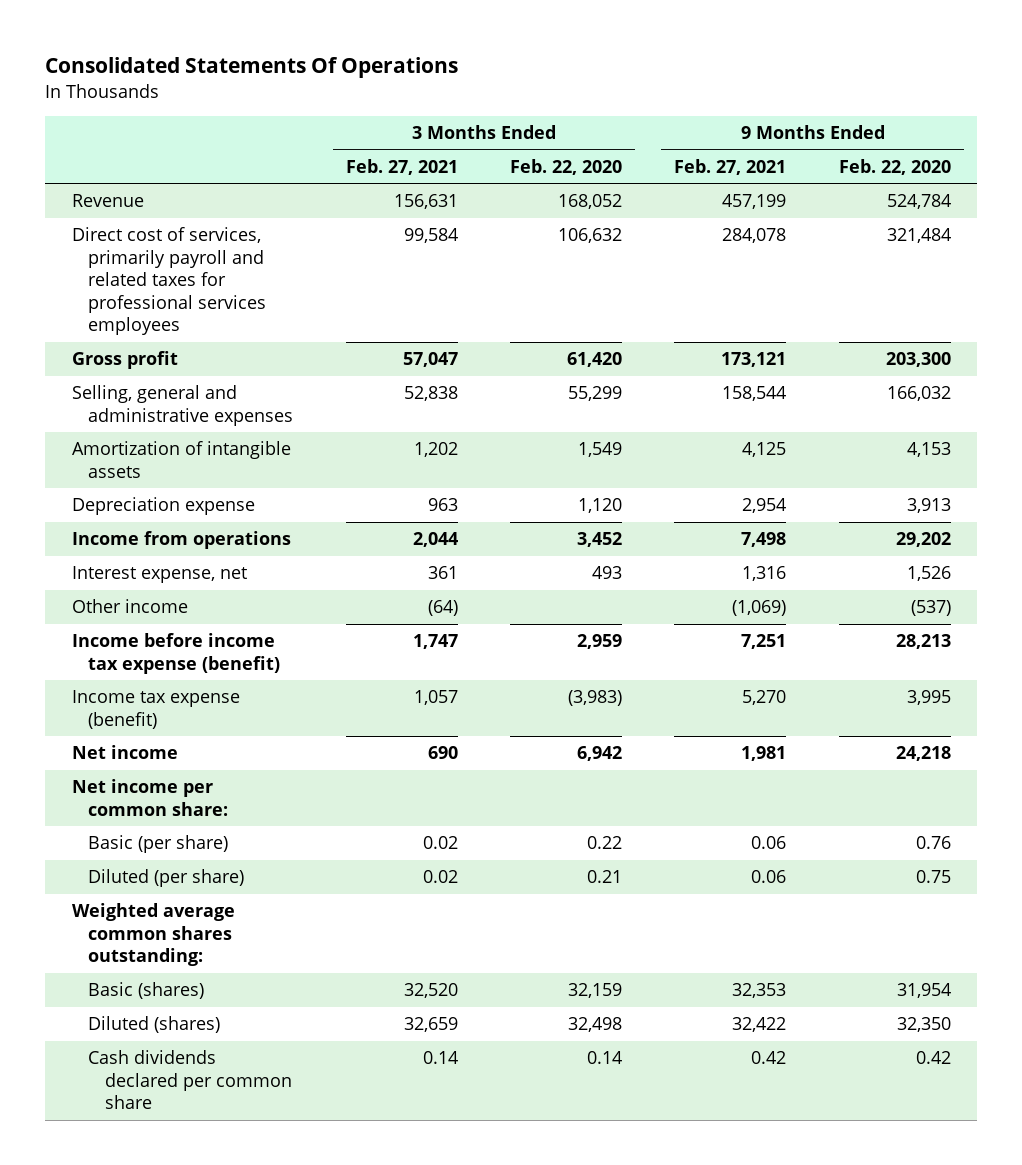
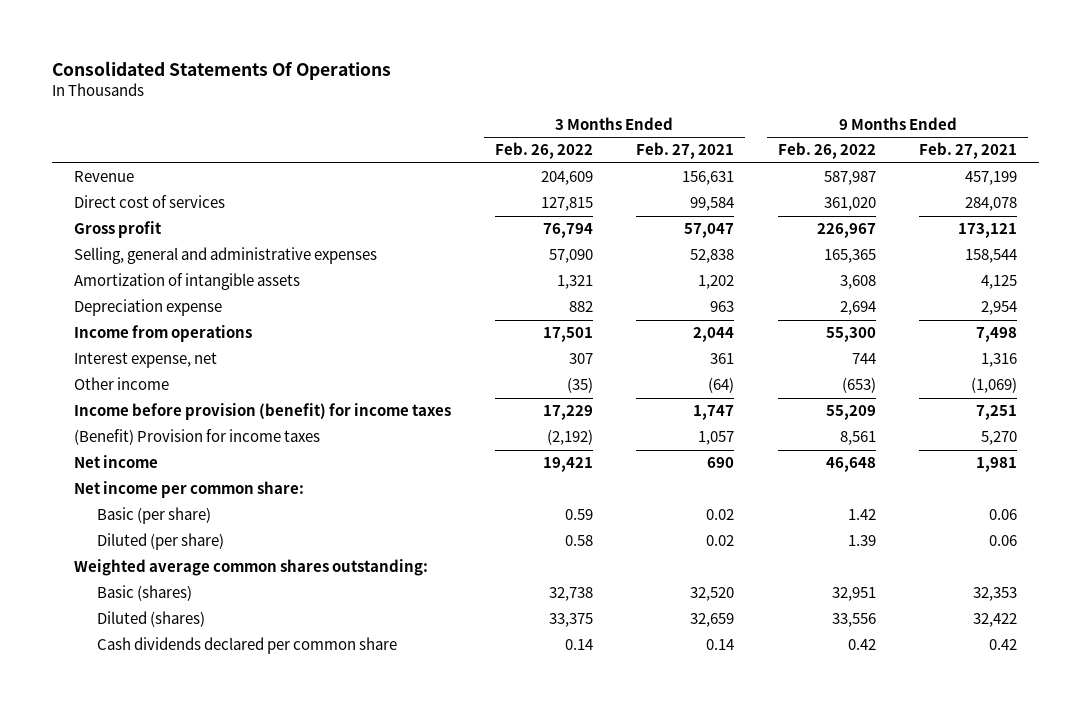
- | 3 Months Ended Feb. 27, 2021 | 3 Months Ended Feb. 22, 2020 | 9 Months Ended Feb. 27, 2021 | 9 Months Ended Feb. 22, 2020
+ | 3 Months Ended Feb. 26, 2022 | 3 Months Ended Feb. 27, 2021 | 9 Months Ended Feb. 26, 2022 | 9 Months Ended Feb. 27, 2021
- Direct cost of services, primarily payroll and related taxes for professional services employees | 99,584 | 106,632 | 284,078 | 321,484
+ Direct cost of services | 127,815 | 99,584 | 361,020 | 284,078
- Income before income tax expense (benefit) | 1,747 | 2,959 | 7,251 | 28,213
- Income tax expense (benefit) | 1,057 | (3,983) | 5,270 | 3,995
+ Income before provision (benefit) for income taxes | 17,229 | 1,747 | 55,209 | 7,251
+ (Benefit) Provision for income taxes | (2,192) | 1,057 | 8,561 | 5,270

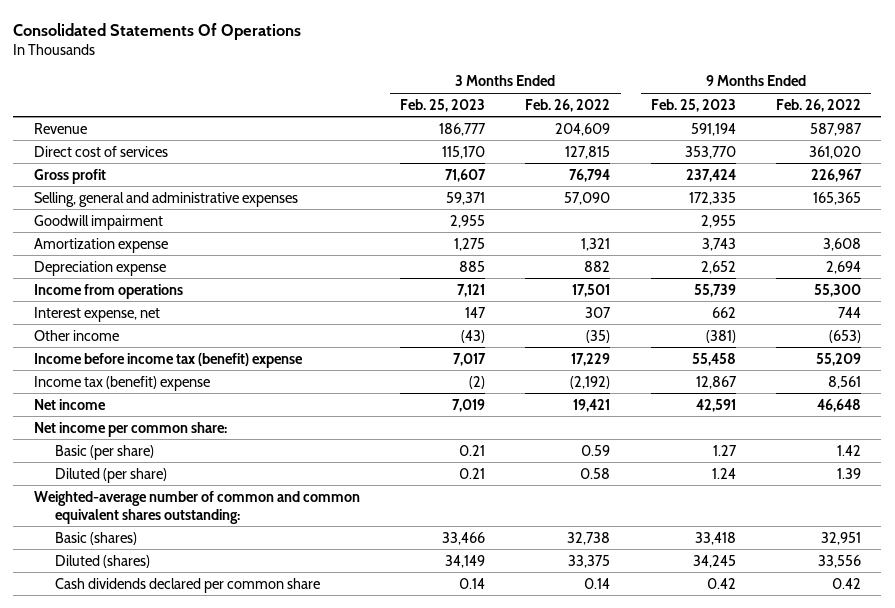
- | 3 Months Ended Feb. 26, 2022 | 3 Months Ended Feb. 27, 2021 | 9 Months Ended Feb. 26, 2022 | 9 Months Ended Feb. 27, 2021
+ | 3 Months Ended Feb. 25, 2023 | 3 Months Ended Feb. 26, 2022 | 9 Months Ended Feb. 25, 2023 | 9 Months Ended Feb. 26, 2022
- Amortization of intangible assets | 1,321 | 1,202 | 3,608 | 4,125
+ Goodwill impairment | 2,955 | | 2,955 |
+ Amortization expense | 1,275 | 1,321 | 3,743 | 3,608
- Income before provision (benefit) for income taxes | 17,229 | 1,747 | 55,209 | 7,251
- (Benefit) Provision for income taxes | (2,192) | 1,057 | 8,561 | 5,270
+ Income before income tax (benefit) expense | 7,017 | 17,229 | 55,458 | 55,209
+ Income tax (benefit) expense | (2) | (2,192) | 12,867 | 8,561
- Weighted average common shares outstanding:
+ Weighted-average number of common and common equivalent shares outstanding:

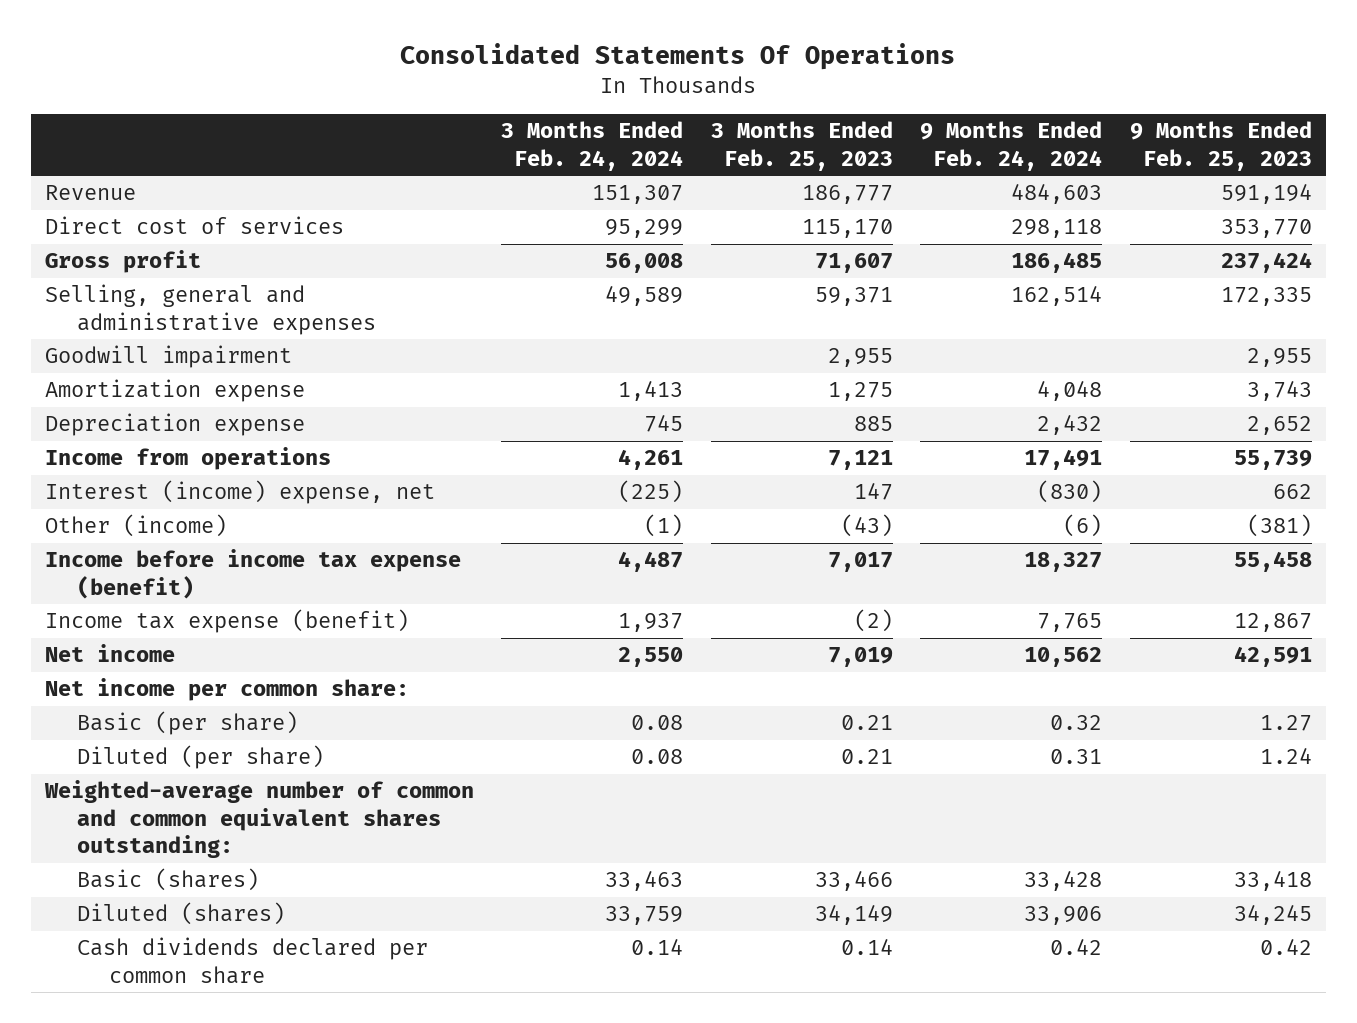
- | 3 Months Ended Feb. 25, 2023 | 3 Months Ended Feb. 26, 2022 | 9 Months Ended Feb. 25, 2023 | 9 Months Ended Feb. 26, 2022
+ | 3 Months Ended Feb. 24, 2024 | 3 Months Ended Feb. 25, 2023 | 9 Months Ended Feb. 24, 2024 | 9 Months Ended Feb. 25, 2023
- Interest expense, net | 147 | 307 | 662 | 744
- Other income | (43) | (35) | (381) | (653)
- Income before income tax (benefit) expense | 7,017 | 17,229 | 55,458 | 55,209
- Income tax (benefit) expense | (2) | (2,192) | 12,867 | 8,561
+ Interest (income) expense, net | (225) | 147 | (830) | 662
+ Other (income) | (1) | (43) | (6) | (381)
+ Income before income tax expense (benefit) | 4,487 | 7,017 | 18,327 | 55,458
+ Income tax expense (benefit) | 1,937 | (2) | 7,765 | 12,867

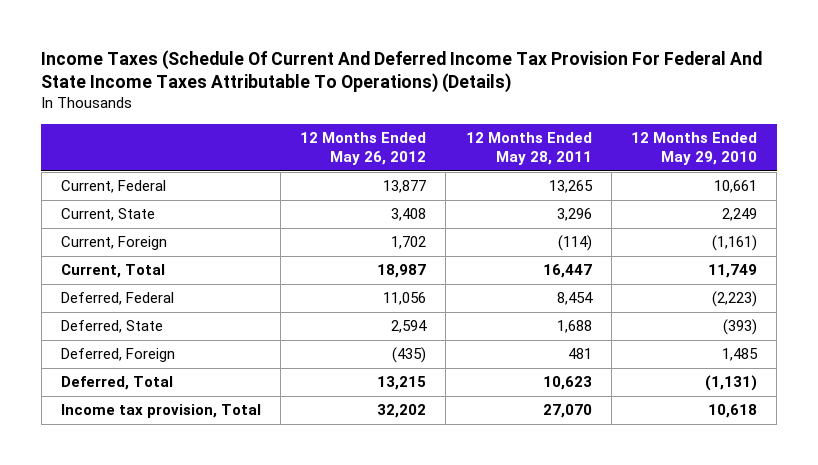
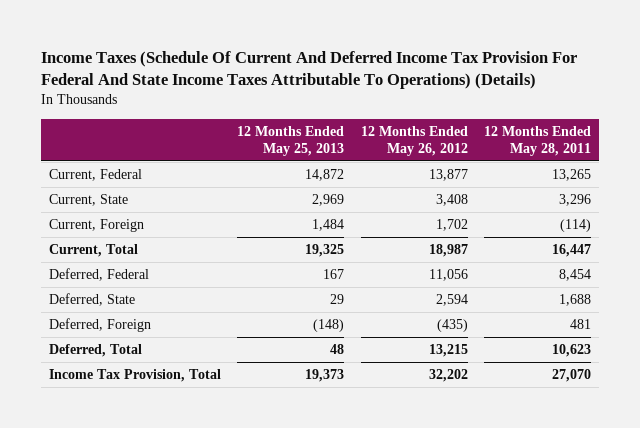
- | 12 Months Ended May 26, 2012 | 12 Months Ended May 28, 2011 | 12 Months Ended May 29, 2010
+ | 12 Months Ended May 25, 2013 | 12 Months Ended May 26, 2012 | 12 Months Ended May 28, 2011
- Income tax provision, Total | 32,202 | 27,070 | 10,618
+ Income Tax Provision, Total | 19,373 | 32,202 | 27,070

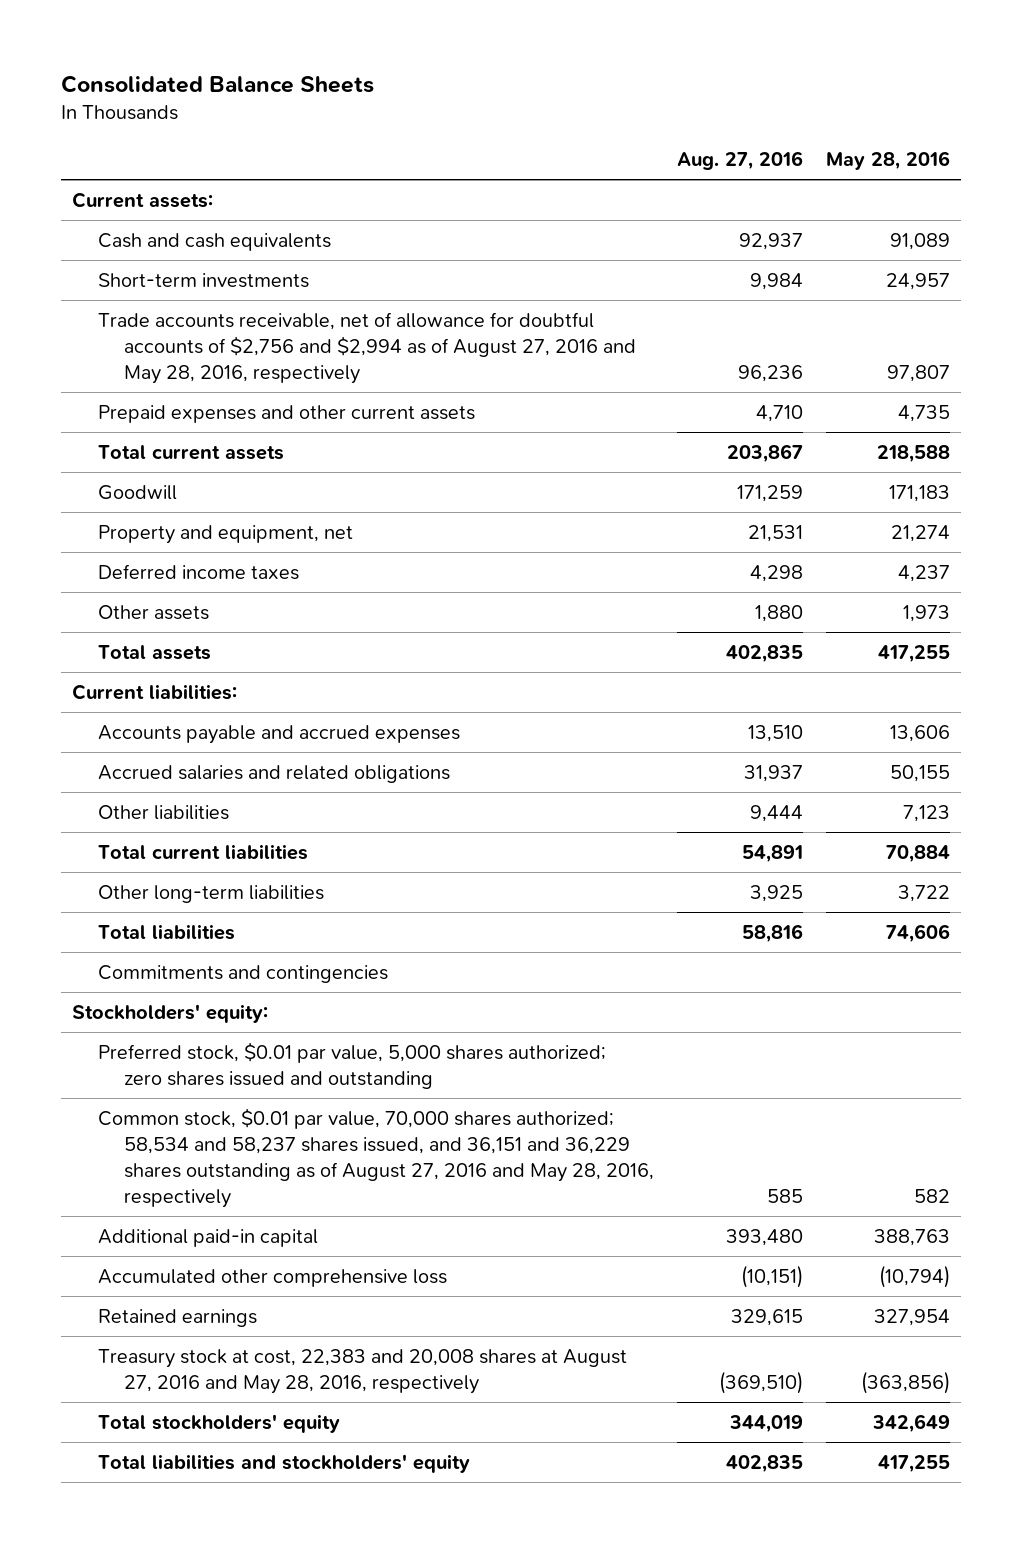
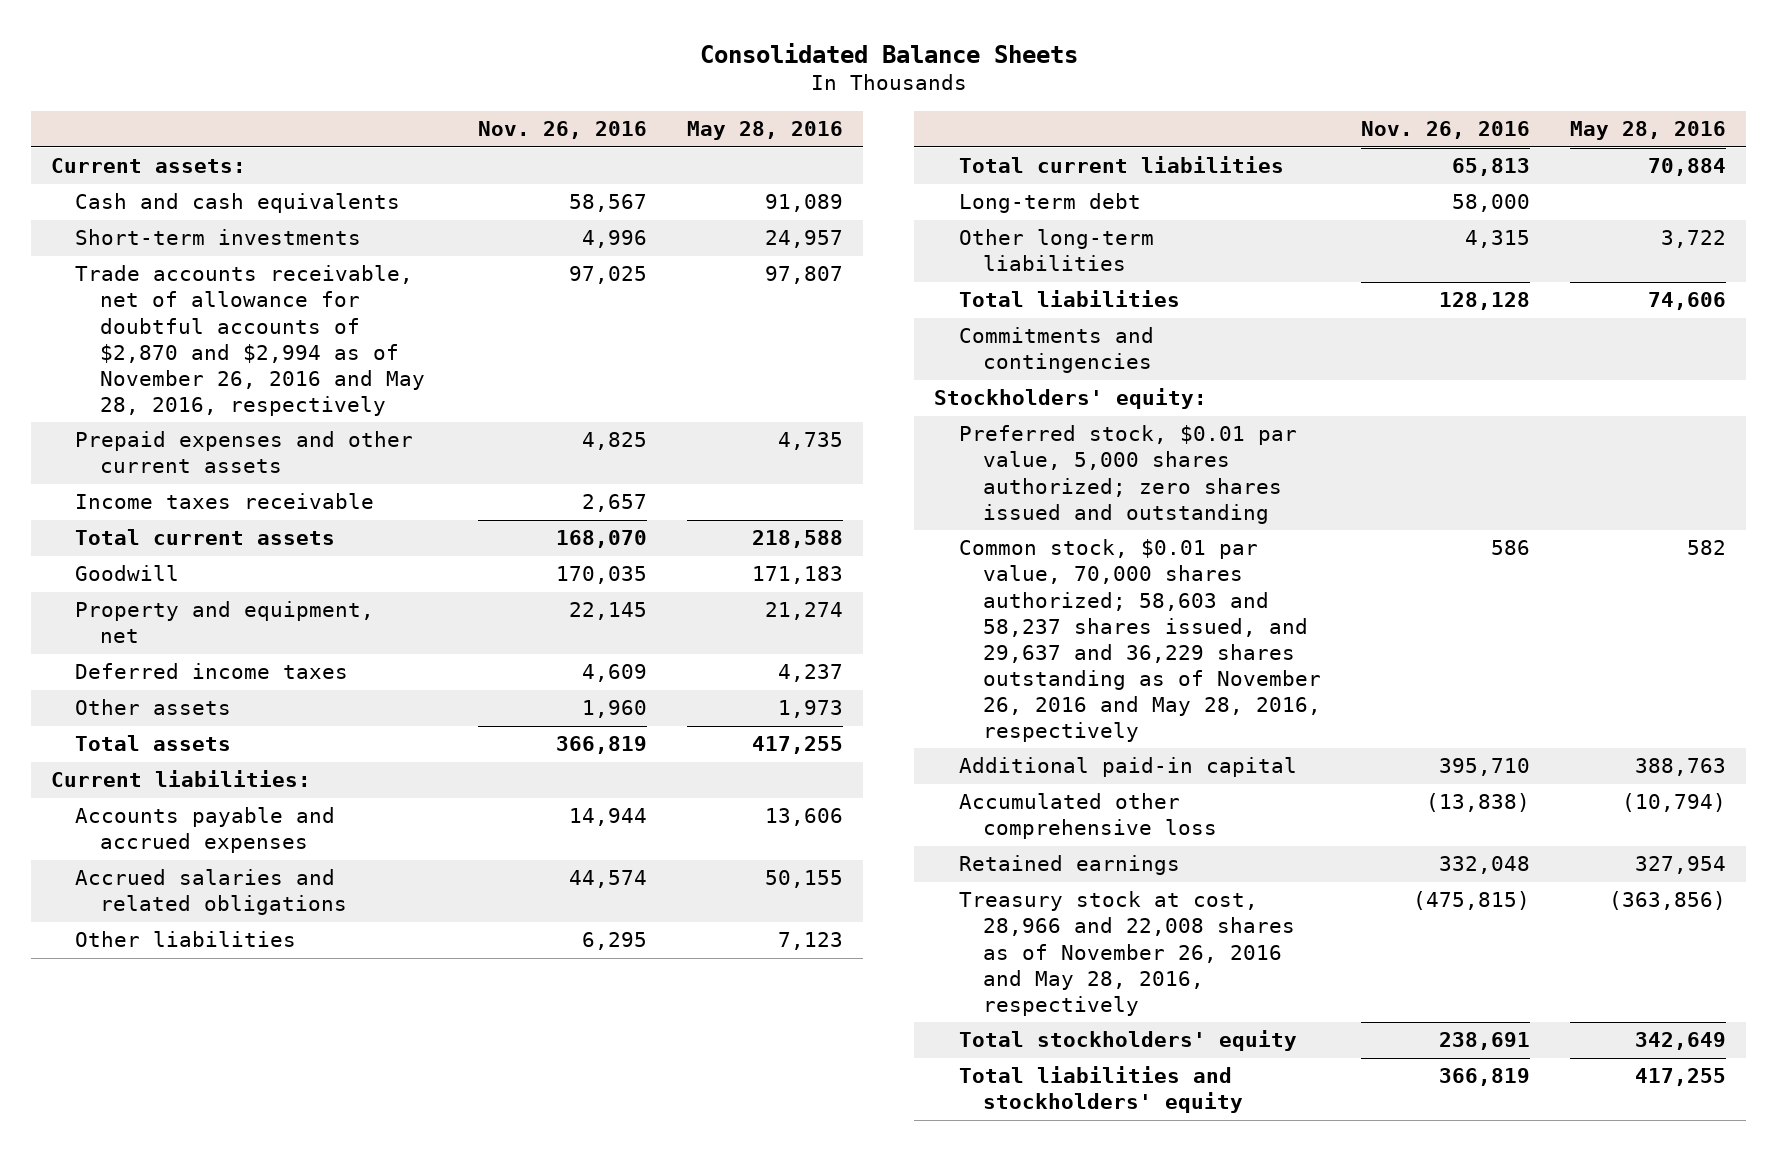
- | Aug. 27, 2016 | May 28, 2016
+ | Nov. 26, 2016 | May 28, 2016
- Trade accounts receivable, net of allowance for doubtful accounts of $2,756 and $2,994 as of August 27, 2016 and May 28, 2016, respectively | 96,236 | 97,807
+ Trade accounts receivable, net of allowance for doubtful accounts of $2,870 and $2,994 as of November 26, 2016 and May 28, 2016, respectively | 97,025 | 97,807
+ Income taxes receivable | 2,657 |
+ Long-term debt | 58,000 |
- Common stock, $0.01 par value, 70,000 shares authorized; 58,534 and 58,237 shares issued, and 36,151 and 36,229 shares outstanding as of August 27, 2016 and May 28, 2016, respectively | 585 | 582
+ Common stock, $0.01 par value, 70,000 shares authorized; 58,603 and 58,237 shares issued, and 29,637 and 36,229 shares outstanding as of November 26, 2016 and May 28, 2016, respectively | 586 | 582
- Treasury stock at cost, 22,383 and 20,008 shares at August 27, 2016 and May 28, 2016, respectively | (369,510) | (363,856)
+ Treasury stock at cost, 28,966 and 22,008 shares as of November 26, 2016 and May 28, 2016, respectively | (475,815) | (363,856)

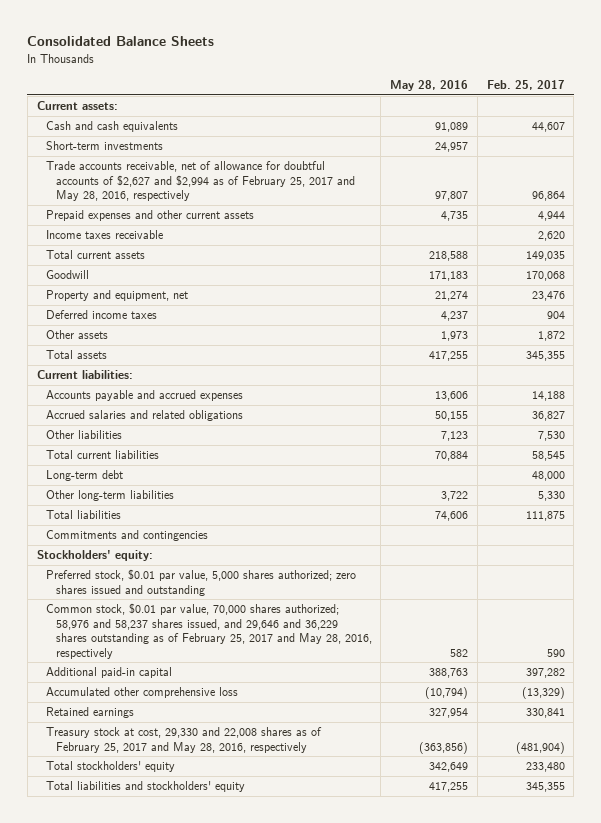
- | Nov. 26, 2016 | May 28, 2016
+ | May 28, 2016 | Feb. 25, 2017
- Trade accounts receivable, net of allowance for doubtful accounts of $2,870 and $2,994 as of November 26, 2016 and May 28, 2016, respectively | 97,025 | 97,807
+ Trade accounts receivable, net of allowance for doubtful accounts of $2,627 and $2,994 as of February 25, 2017 and May 28, 2016, respectively | 97,807 | 96,864
- Common stock, $0.01 par value, 70,000 shares authorized; 58,603 and 58,237 shares issued, and 29,637 and 36,229 shares outstanding as of November 26, 2016 and May 28, 2016, respectively | 586 | 582
+ Common stock, $0.01 par value, 70,000 shares authorized; 58,976 and 58,237 shares issued, and 29,646 and 36,229 shares outstanding as of February 25, 2017 and May 28, 2016, respectively | 582 | 590
- Treasury stock at cost, 28,966 and 22,008 shares as of November 26, 2016 and May 28, 2016, respectively | (475,815) | (363,856)
+ Treasury stock at cost, 29,330 and 22,008 shares as of February 25, 2017 and May 28, 2016, respectively | (363,856) | (481,904)

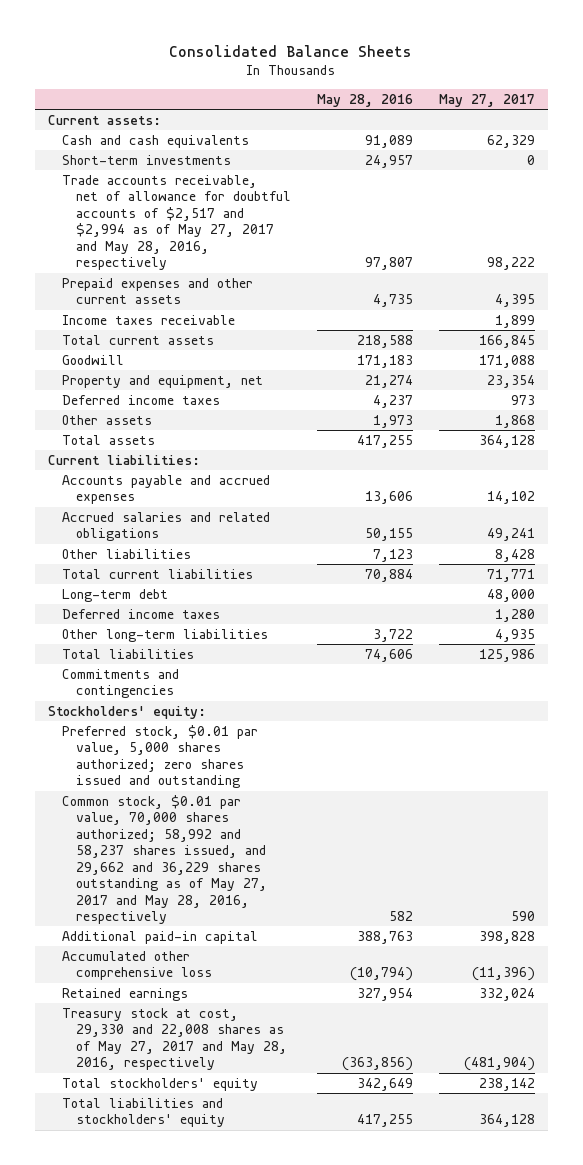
- | May 28, 2016 | Feb. 25, 2017
+ | May 28, 2016 | May 27, 2017
- Trade accounts receivable, net of allowance for doubtful accounts of $2,627 and $2,994 as of February 25, 2017 and May 28, 2016, respectively | 97,807 | 96,864
+ Trade accounts receivable, net of allowance for doubtful accounts of $2,517 and $2,994 as of May 27, 2017 and May 28, 2016, respectively | 97,807 | 98,222
+ Deferred income taxes | | 1,280
- Common stock, $0.01 par value, 70,000 shares authorized; 58,976 and 58,237 shares issued, and 29,646 and 36,229 shares outstanding as of February 25, 2017 and May 28, 2016, respectively | 582 | 590
+ Common stock, $0.01 par value, 70,000 shares authorized; 58,992 and 58,237 shares issued, and 29,662 and 36,229 shares outstanding as of May 27, 2017 and May 28, 2016, respectively | 582 | 590
- Treasury stock at cost, 29,330 and 22,008 shares as of February 25, 2017 and May 28, 2016, respectively | (363,856) | (481,904)
+ Treasury stock at cost, 29,330 and 22,008 shares as of May 27, 2017 and May 28, 2016, respectively | (363,856) | (481,904)

